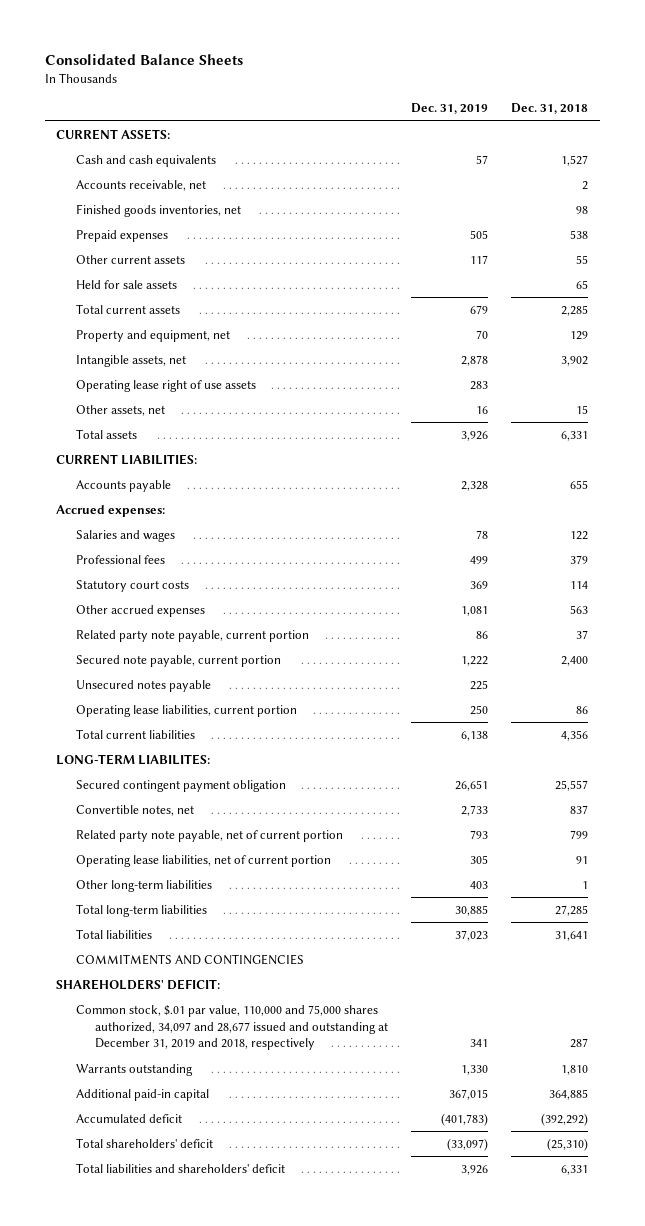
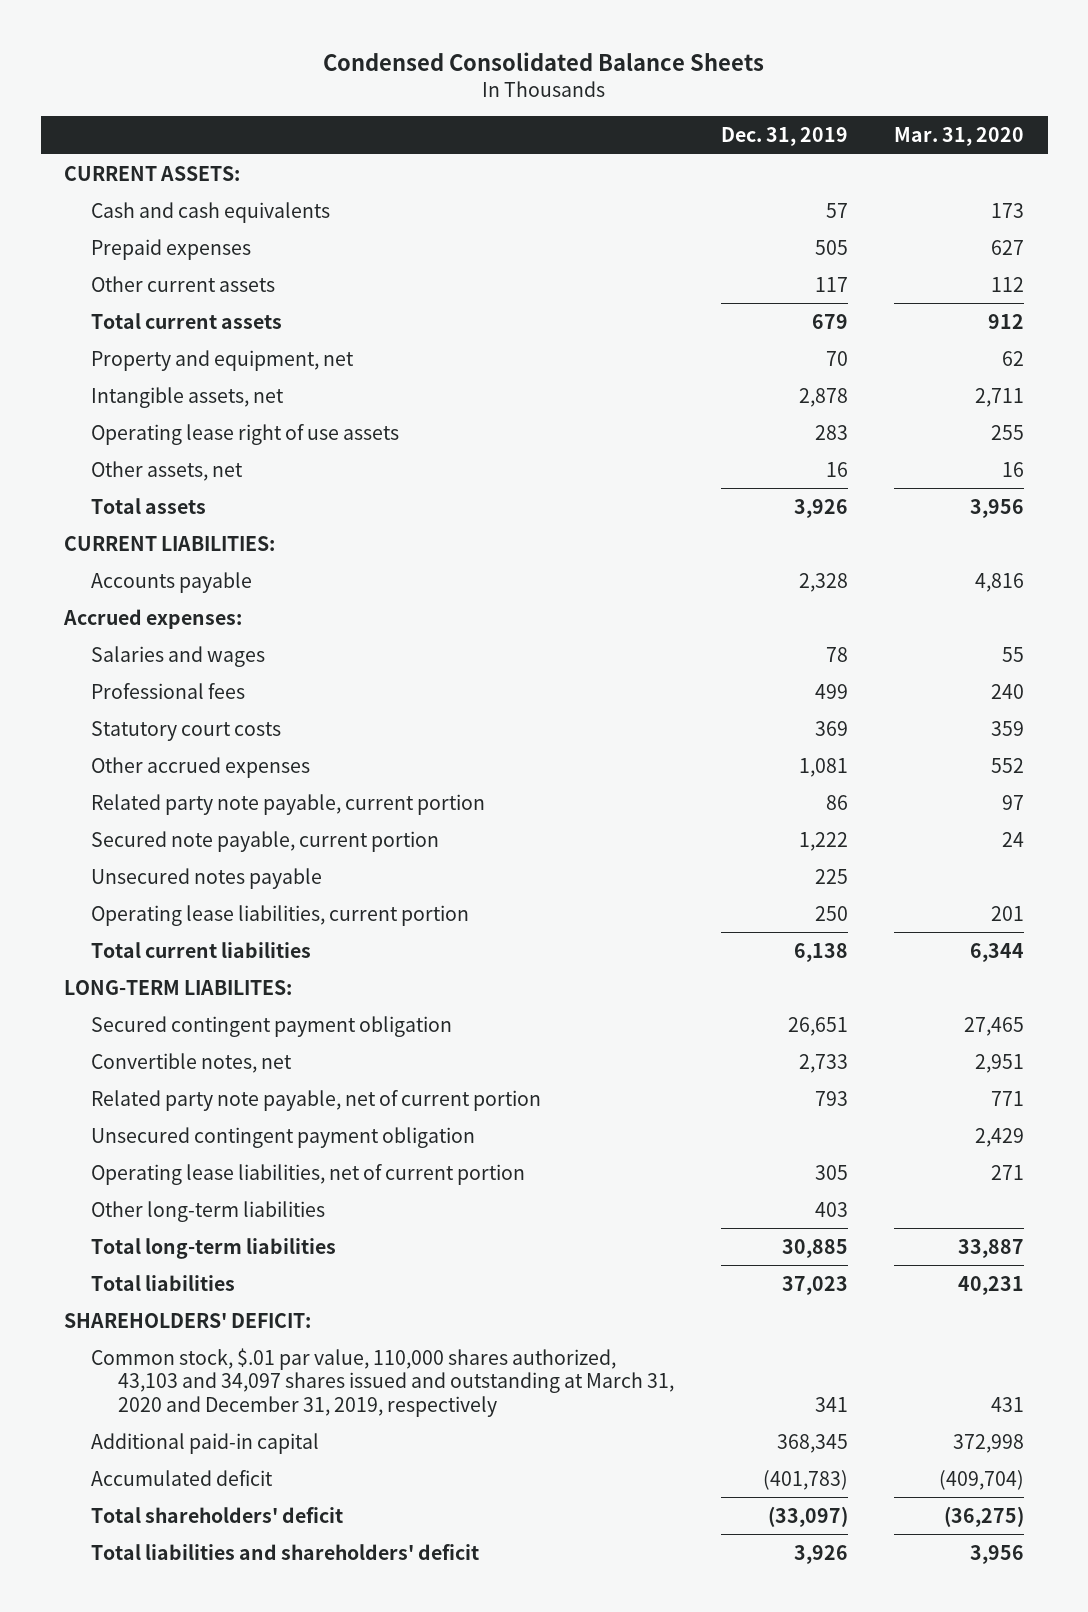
- Consolidated Balance Sheets
+ Condensed Consolidated Balance Sheets
- | Dec. 31, 2019 | Dec. 31, 2018
+ | Dec. 31, 2019 | Mar. 31, 2020
- Accounts receivable, net | | 2
- Finished goods inventories, net | | 98
- Held for sale assets | | 65
+ Unsecured contingent payment obligation | | 2,429
- COMMITMENTS AND CONTINGENCIES
- Common stock, $.01 par value, 110,000 and 75,000 shares authorized, 34,097 and 28,677 issued and outstanding at December 31, 2019 and 2018, respectively | 341 | 287
- Warrants outstanding | 1,330 | 1,810
- Additional paid-in capital | 367,015 | 364,885
+ Common stock, $.01 par value, 110,000 shares authorized, 43,103 and 34,097 shares issued and outstanding at March 31, 2020 and December 31, 2019, respectively | 341 | 431
+ Additional paid-in capital | 368,345 | 372,998

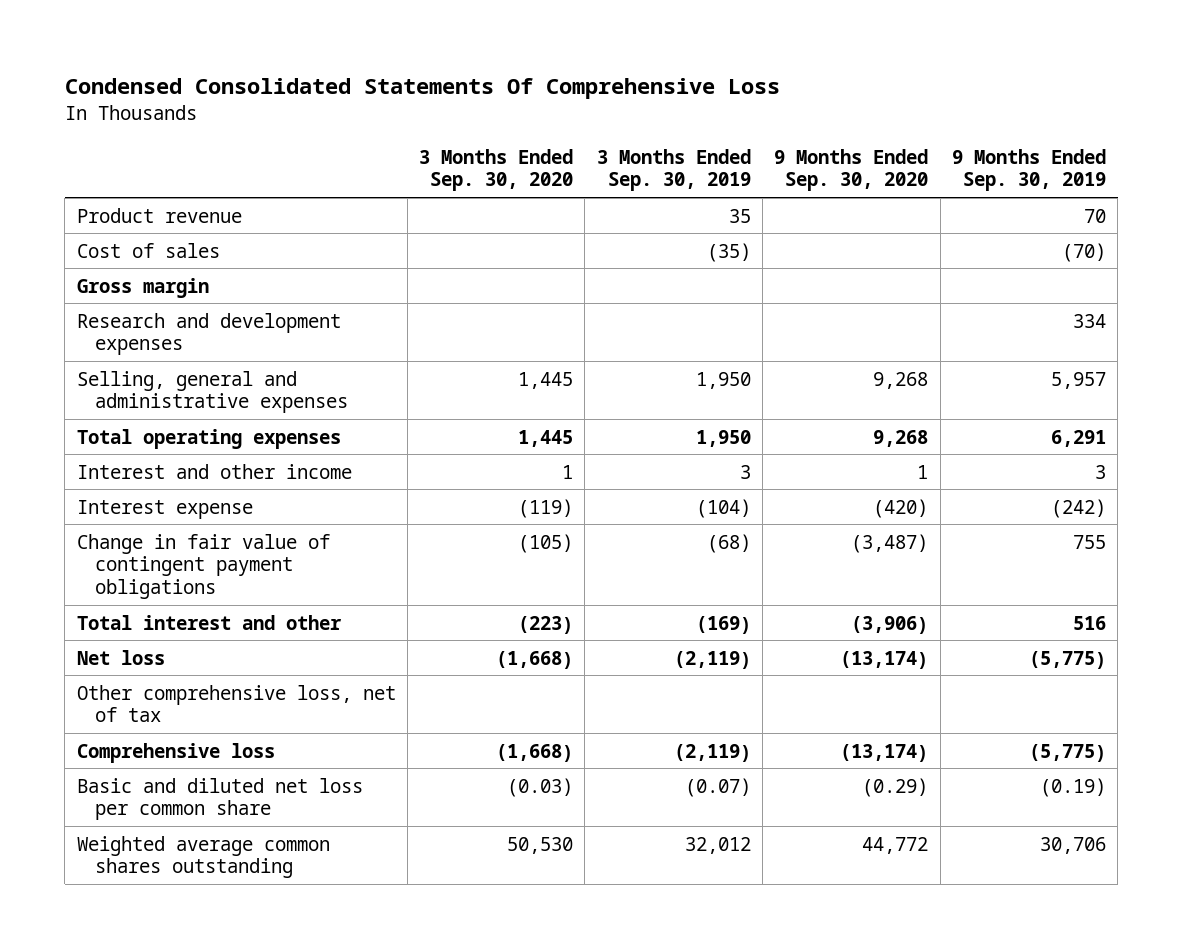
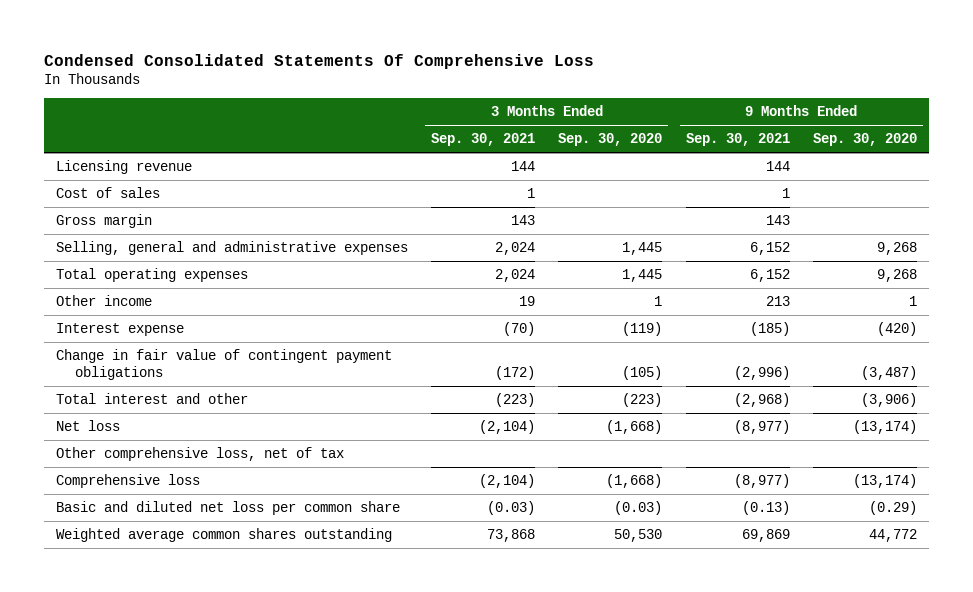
- | 3 Months Ended Sep. 30, 2020 | 3 Months Ended Sep. 30, 2019 | 9 Months Ended Sep. 30, 2020 | 9 Months Ended Sep. 30, 2019
+ | 3 Months Ended Sep. 30, 2021 | 3 Months Ended Sep. 30, 2020 | 9 Months Ended Sep. 30, 2021 | 9 Months Ended Sep. 30, 2020
- Product revenue | | 35 | | 70
+ Licensing revenue | 144 | | 144 |
- Research and development expenses | | | | 334
- Interest and other income | 1 | 3 | 1 | 3
+ Other income | 19 | 1 | 213 | 1

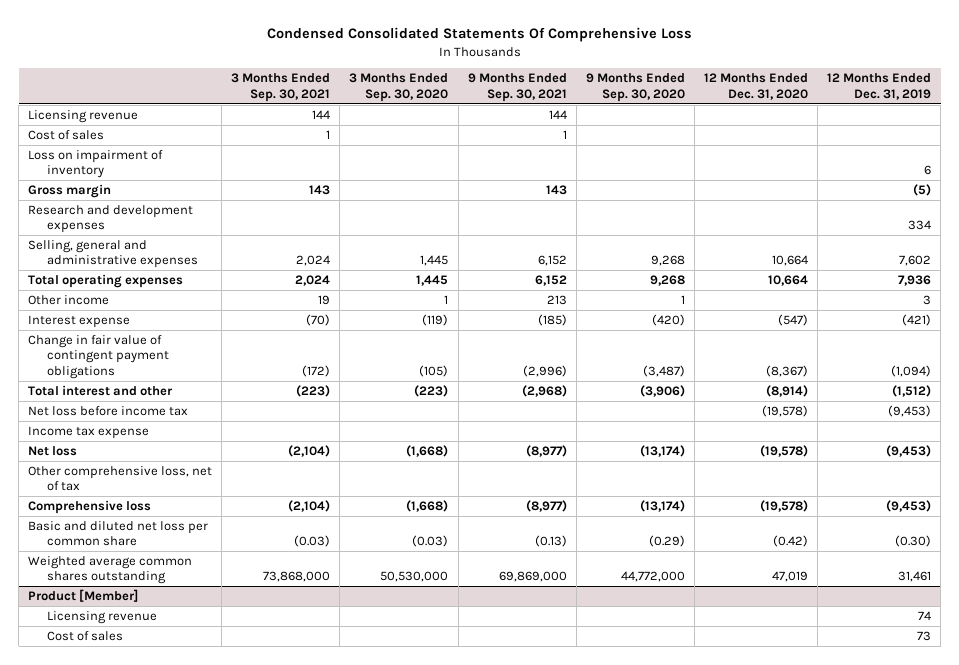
- | 3 Months Ended Sep. 30, 2021 | 3 Months Ended Sep. 30, 2020 | 9 Months Ended Sep. 30, 2021 | 9 Months Ended Sep. 30, 2020
+ | 3 Months Ended Sep. 30, 2021 | 3 Months Ended Sep. 30, 2020 | 9 Months Ended Sep. 30, 2021 | 9 Months Ended Sep. 30, 2020 | 12 Months Ended Dec. 31, 2020 | 12 Months Ended Dec. 31, 2019
+ Loss on impairment of inventory | | | | | | 6
+ Research and development expenses | | | | | | 334
+ Net loss before income tax | | | | | (19,578) | (9,453)
+ Income tax expense
- Weighted average common shares outstanding | 73,868 | 50,530 | 69,869 | 44,772
+ Weighted average common shares outstanding | 73,868,000 | 50,530,000 | 69,869,000 | 44,772,000 | 47,019 | 31,461
+ Product [Member]
+ Licensing revenue | | | | | | 74
+ Cost of sales | | | | | | 73

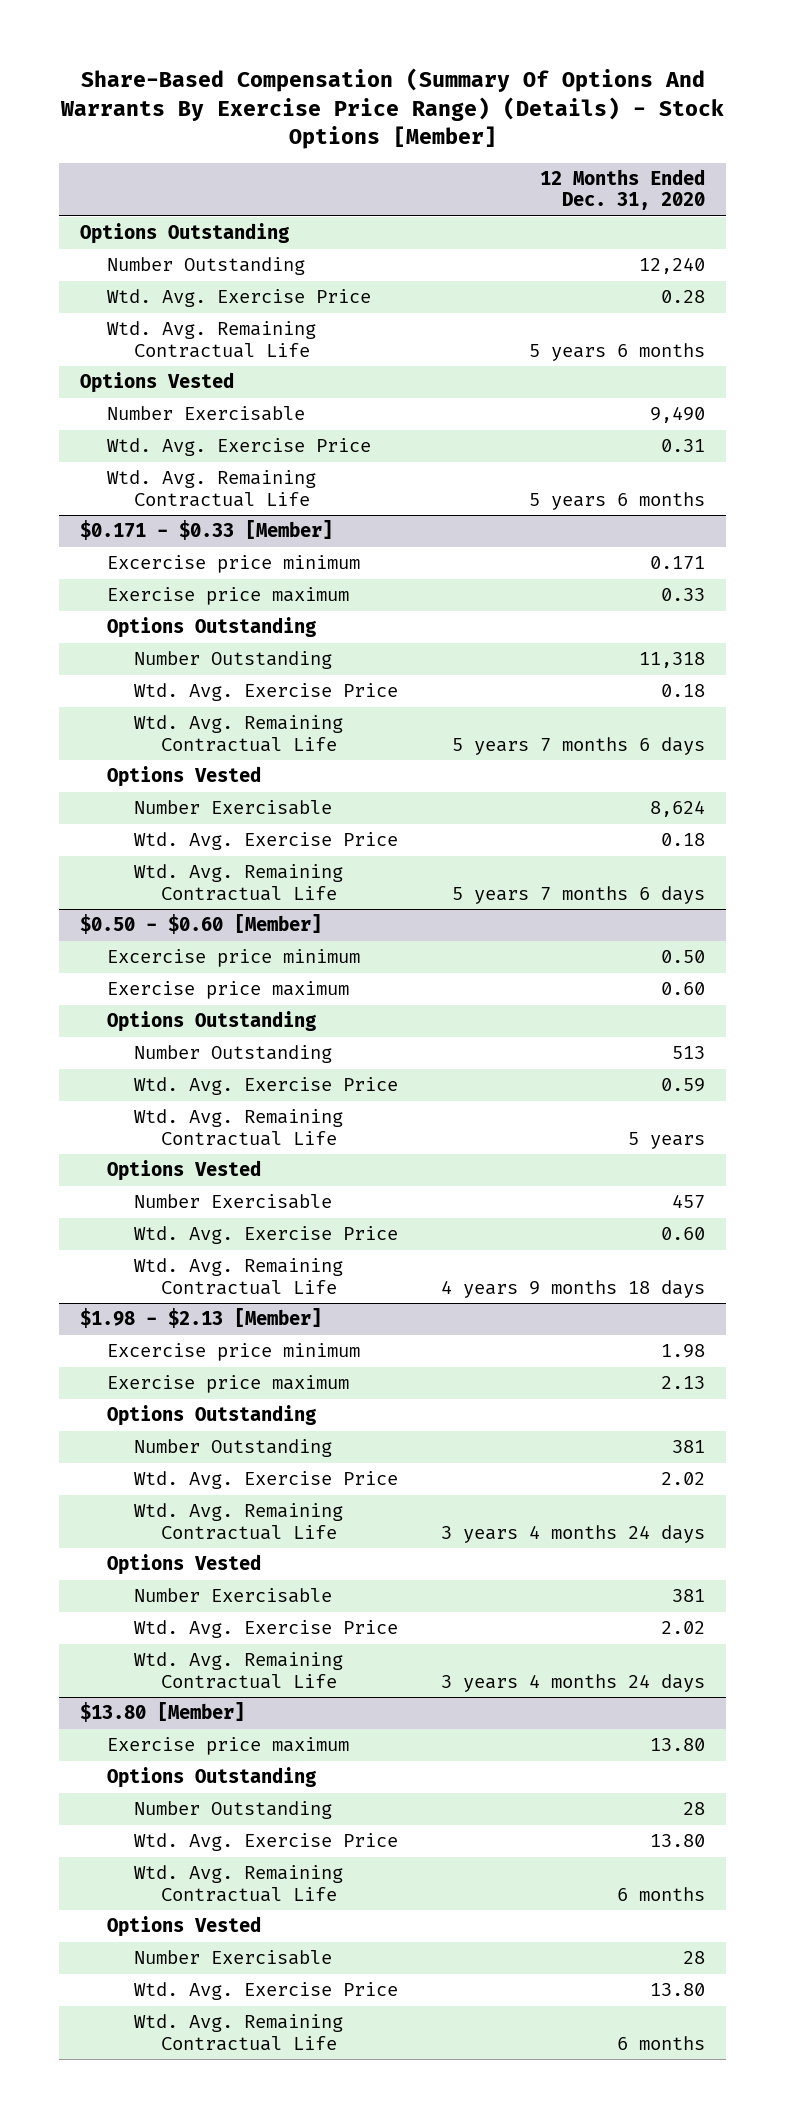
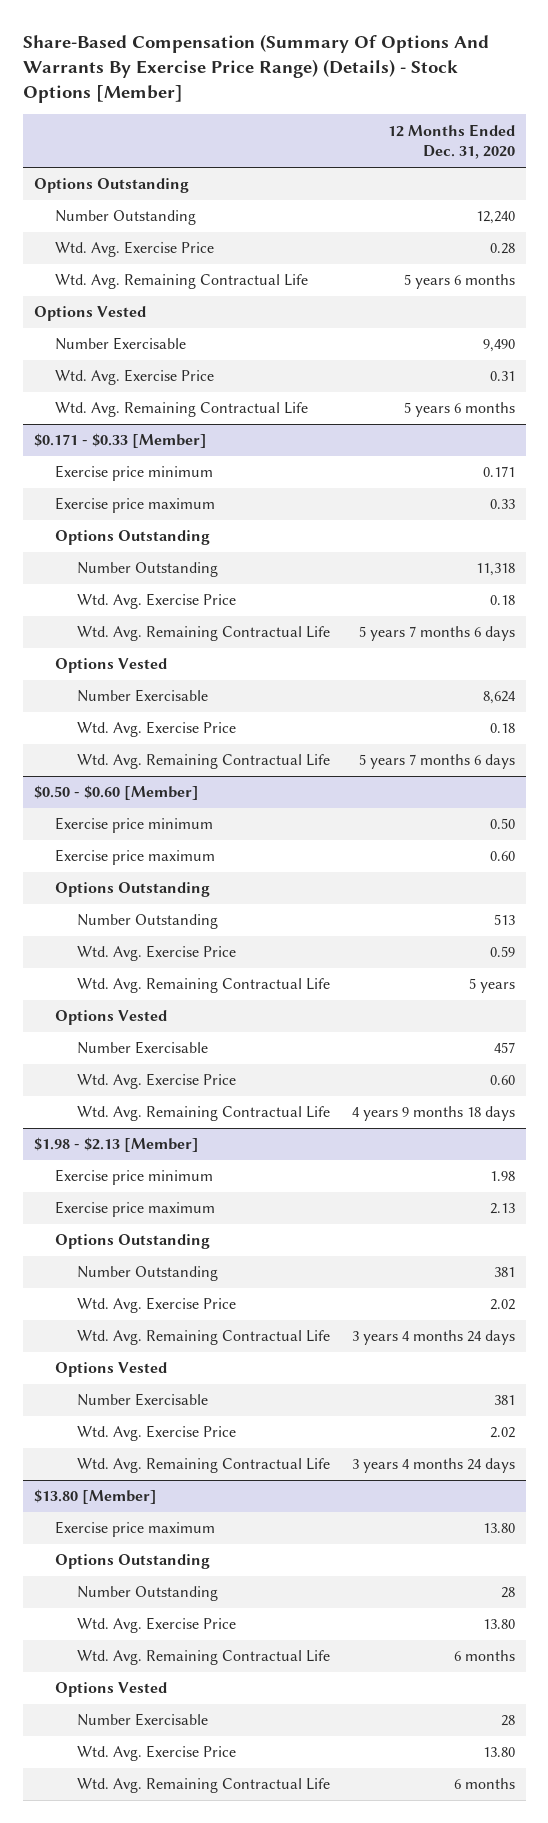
@ $0.171 - $0.33 [Member]
- Excercise price minimum | 0.171
+ Exercise price minimum | 0.171
@ $0.50 - $0.60 [Member]
- Excercise price minimum | 0.50
+ Exercise price minimum | 0.50
@ $1.98 - $2.13 [Member]
- Excercise price minimum | 1.98
+ Exercise price minimum | 1.98

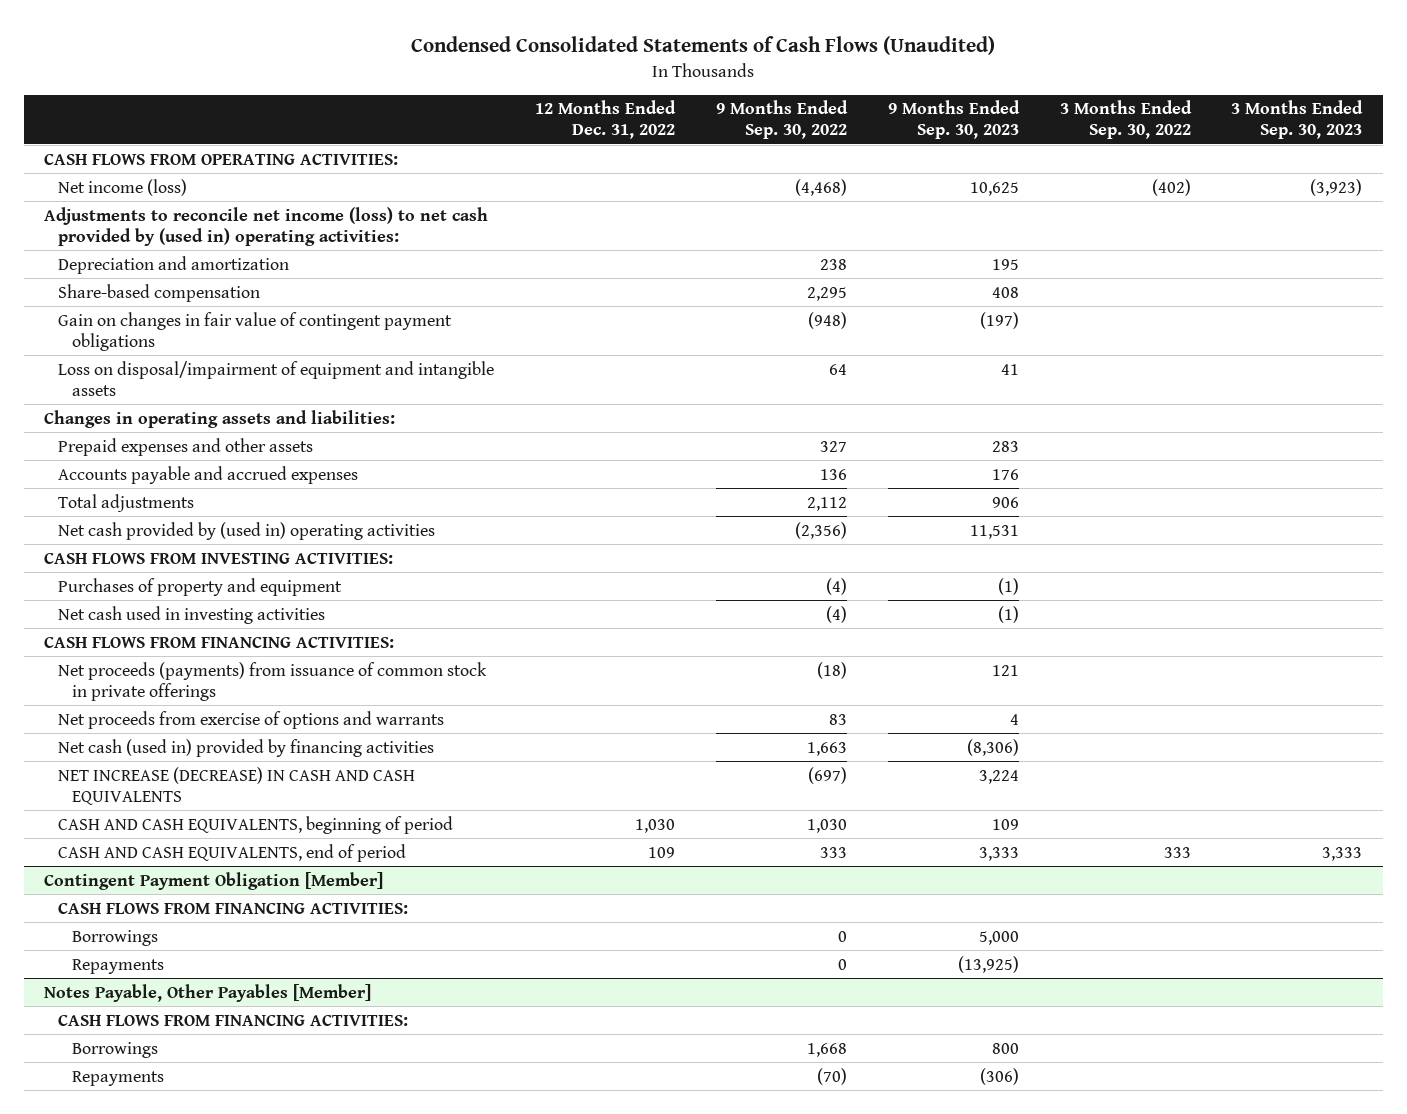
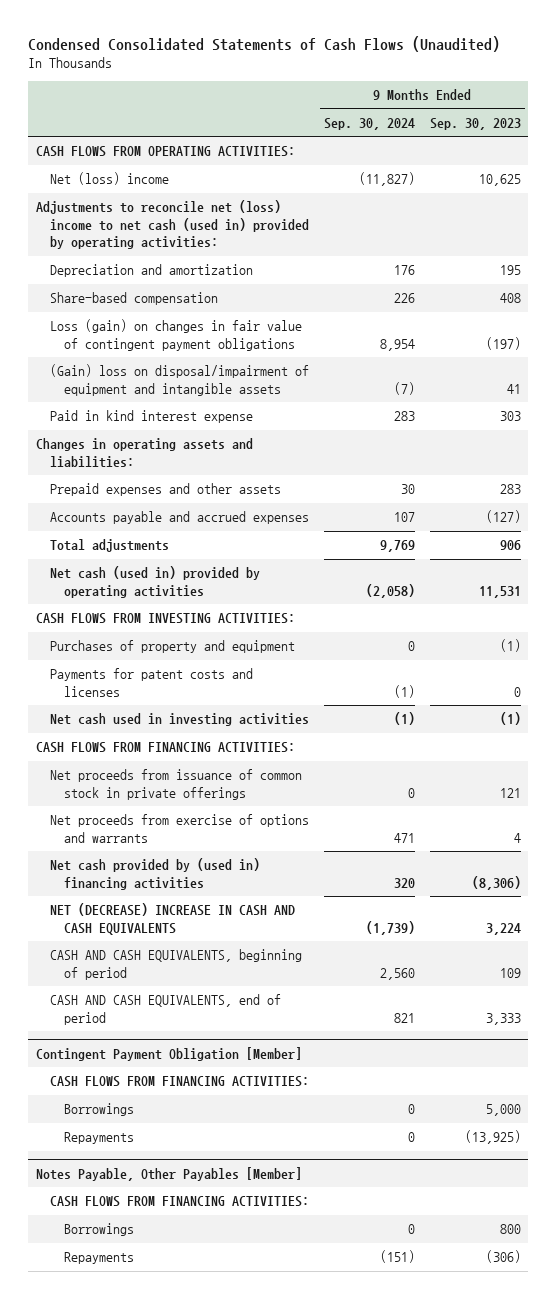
- | 12 Months Ended Dec. 31, 2022 | 9 Months Ended Sep. 30, 2022 | 9 Months Ended Sep. 30, 2023 | 3 Months Ended Sep. 30, 2022 | 3 Months Ended Sep. 30, 2023
+ | 9 Months Ended Sep. 30, 2024 | 9 Months Ended Sep. 30, 2023
- Net income (loss) | | (4,468) | 10,625 | (402) | (3,923)
- Adjustments to reconcile net income (loss) to net cash provided by (used in) operating activities:
+ Net (loss) income | (11,827) | 10,625
+ Adjustments to reconcile net (loss) income to net cash (used in) provided by operating activities:
- Gain on changes in fair value of contingent payment obligations | | (948) | (197) | |
- Loss on disposal/impairment of equipment and intangible assets | | 64 | 41 | |
+ Loss (gain) on changes in fair value of contingent payment obligations | 8,954 | (197)
+ (Gain) loss on disposal/impairment of equipment and intangible assets | (7) | 41
+ Paid in kind interest expense | 283 | 303
- Accounts payable and accrued expenses | | 136 | 176 | |
+ Accounts payable and accrued expenses | 107 | (127)
- Net cash provided by (used in) operating activities | | (2,356) | 11,531 | |
+ Net cash (used in) provided by operating activities | (2,058) | 11,531
+ Payments for patent costs and licenses | (1) | 0
- Net proceeds (payments) from issuance of common stock in private offerings | | (18) | 121 | |
+ Net proceeds from issuance of common stock in private offerings | 0 | 121
- Net cash (used in) provided by financing activities | | 1,663 | (8,306) | |
- NET INCREASE (DECREASE) IN CASH AND CASH EQUIVALENTS | | (697) | 3,224 | |
+ Net cash provided by (used in) financing activities | 320 | (8,306)
+ NET (DECREASE) INCREASE IN CASH AND CASH EQUIVALENTS | (1,739) | 3,224

